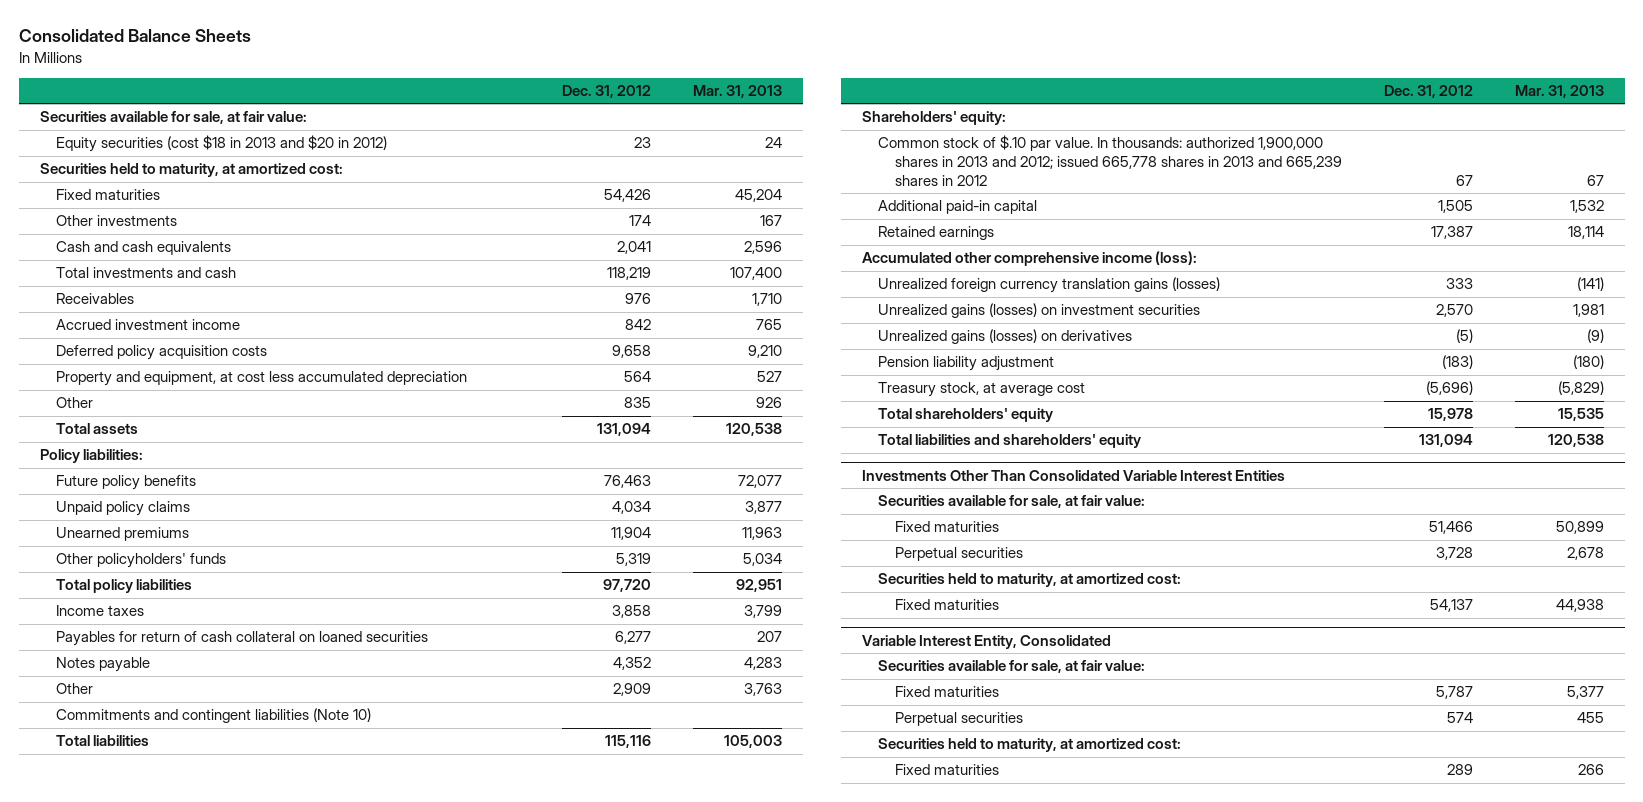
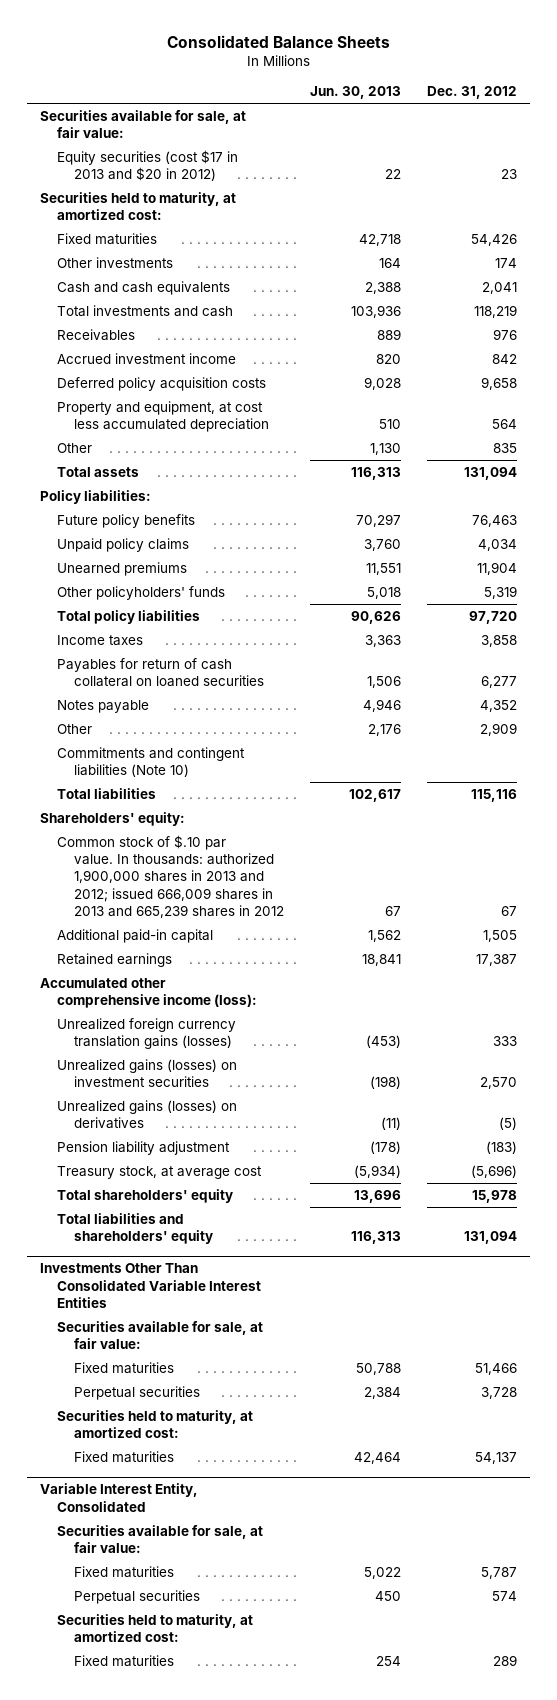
- | Dec. 31, 2012 | Mar. 31, 2013
+ | Jun. 30, 2013 | Dec. 31, 2012
- Equity securities (cost $18 in 2013 and $20 in 2012) | 23 | 24
+ Equity securities (cost $17 in 2013 and $20 in 2012) | 22 | 23
- Common stock of $.10 par value. In thousands: authorized 1,900,000 shares in 2013 and 2012; issued 665,778 shares in 2013 and 665,239 shares in 2012 | 67 | 67
+ Common stock of $.10 par value. In thousands: authorized 1,900,000 shares in 2013 and 2012; issued 666,009 shares in 2013 and 665,239 shares in 2012 | 67 | 67

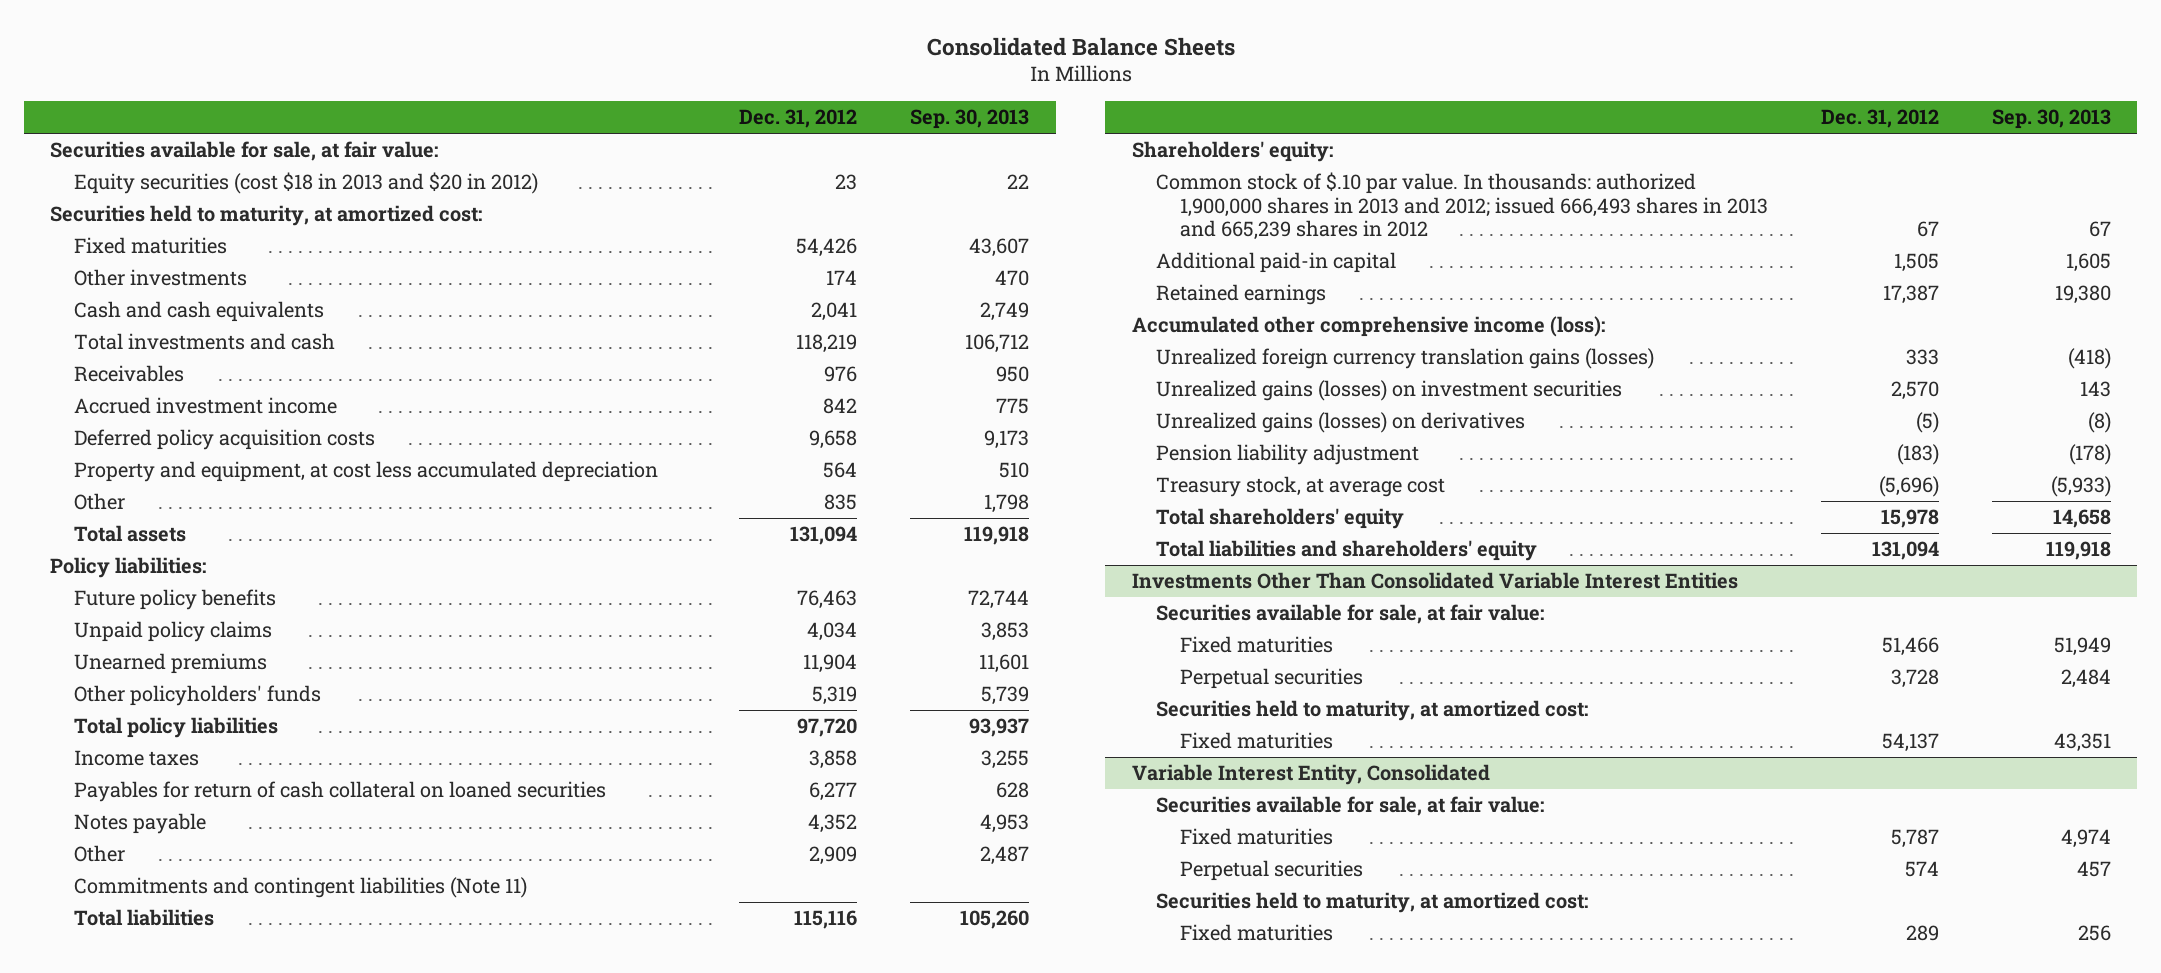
- | Jun. 30, 2013 | Dec. 31, 2012
+ | Dec. 31, 2012 | Sep. 30, 2013
- Equity securities (cost $17 in 2013 and $20 in 2012) | 22 | 23
+ Equity securities (cost $18 in 2013 and $20 in 2012) | 23 | 22
- Commitments and contingent liabilities (Note 10)
+ Commitments and contingent liabilities (Note 11)
- Common stock of $.10 par value. In thousands: authorized 1,900,000 shares in 2013 and 2012; issued 666,009 shares in 2013 and 665,239 shares in 2012 | 67 | 67
+ Common stock of $.10 par value. In thousands: authorized 1,900,000 shares in 2013 and 2012; issued 666,493 shares in 2013 and 665,239 shares in 2012 | 67 | 67

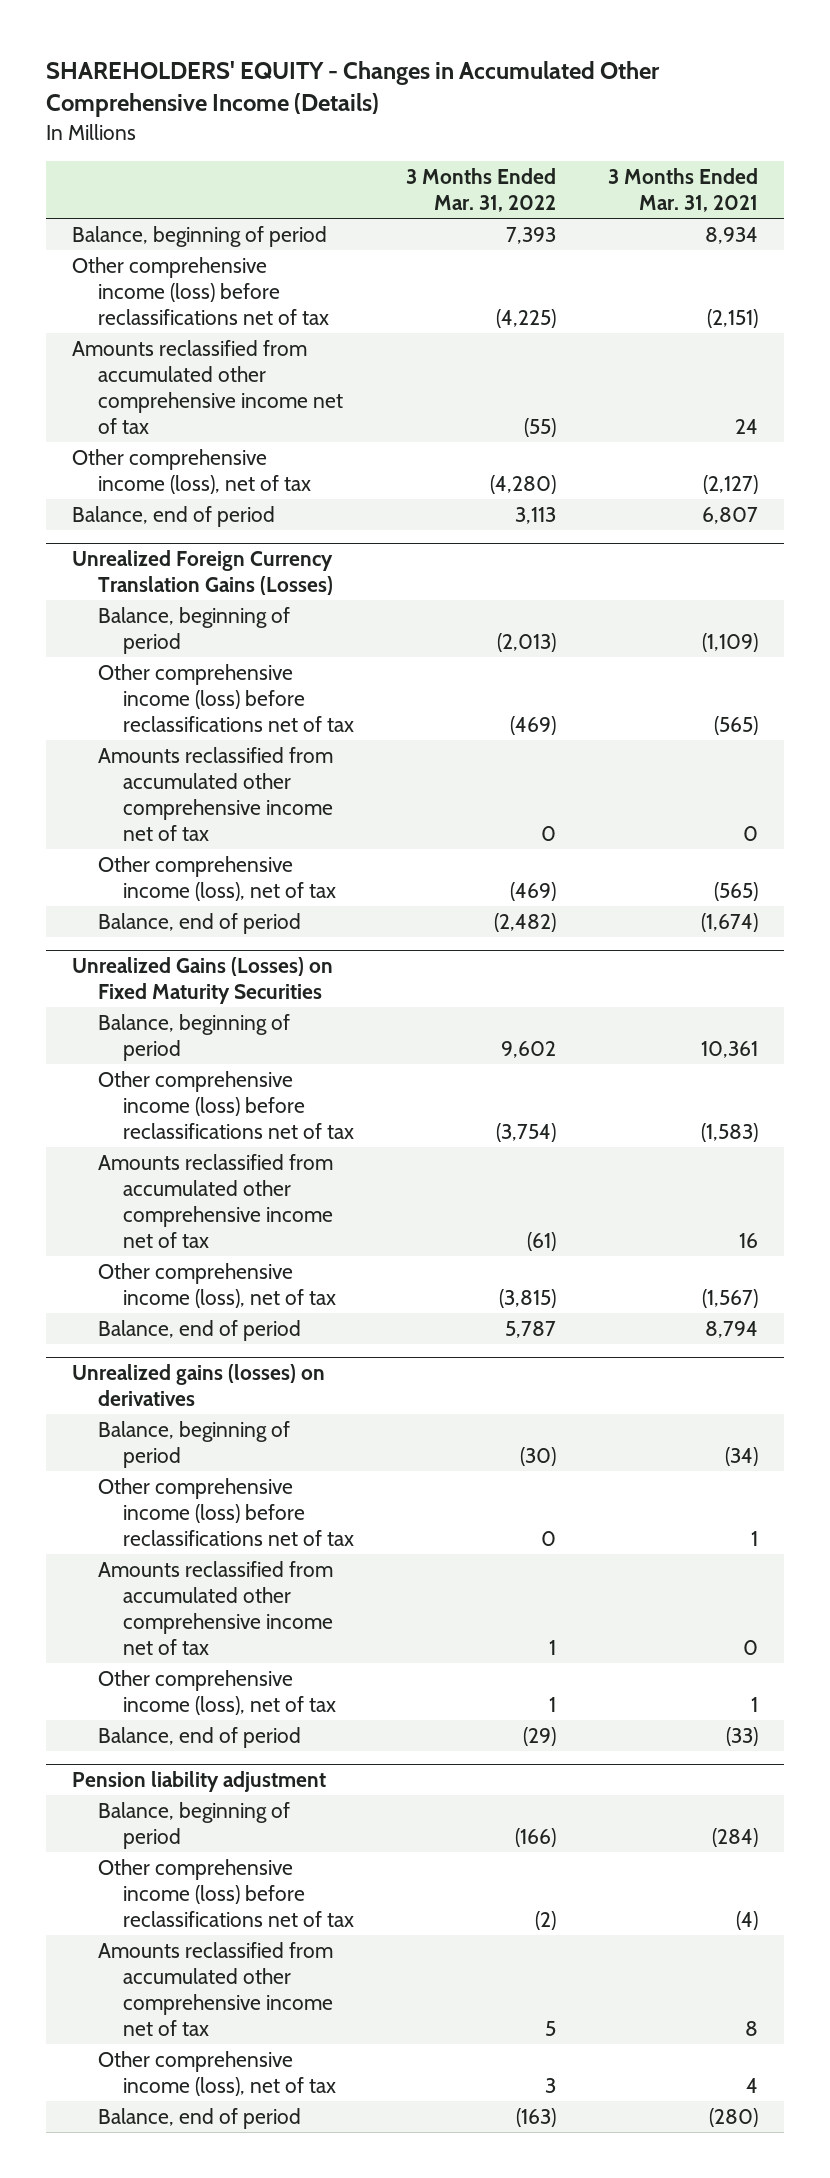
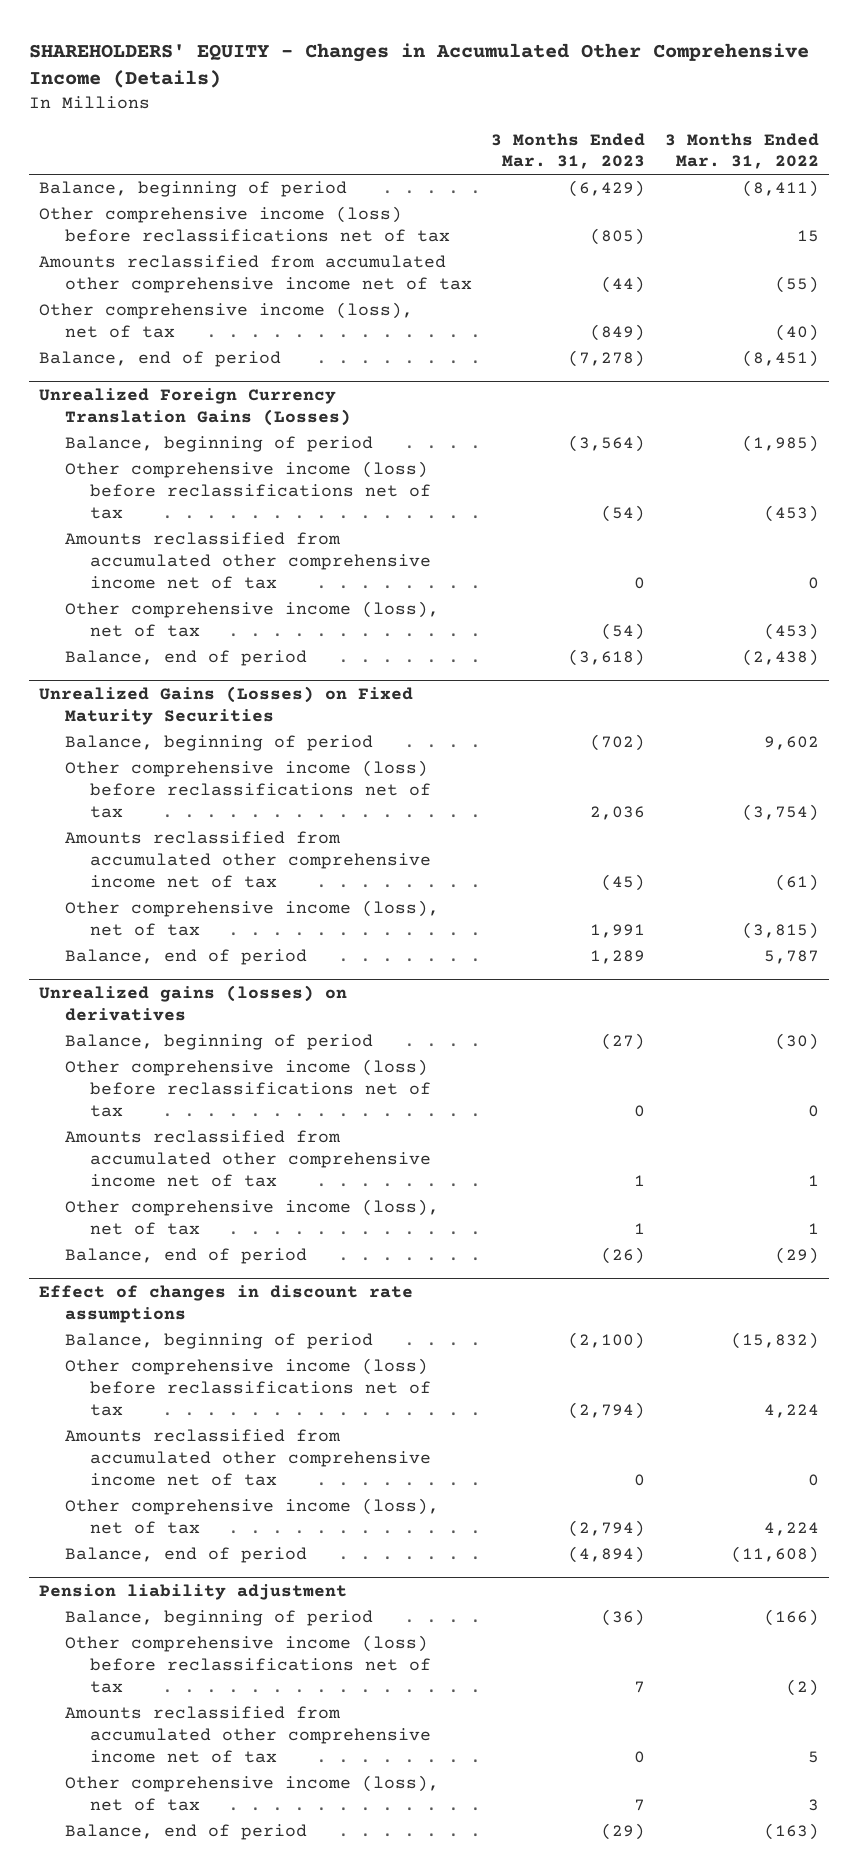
- | 3 Months Ended Mar. 31, 2022 | 3 Months Ended Mar. 31, 2021
+ | 3 Months Ended Mar. 31, 2023 | 3 Months Ended Mar. 31, 2022
- Balance, beginning of period | 7,393 | 8,934
- Other comprehensive income (loss) before reclassifications net of tax | (4,225) | (2,151)
+ Balance, beginning of period | (6,429) | (8,411)
+ Other comprehensive income (loss) before reclassifications net of tax | (805) | 15
- Other comprehensive income (loss), net of tax | (4,280) | (2,127)
- Balance, end of period | 3,113 | 6,807
+ Other comprehensive income (loss), net of tax | (849) | (40)
+ Balance, end of period | (7,278) | (8,451)
@ Unrealized Foreign Currency Translation Gains (Losses)
- Balance, beginning of period | (2,013) | (1,109)
- Other comprehensive income (loss) before reclassifications net of tax | (469) | (565)
+ Balance, beginning of period | (3,564) | (1,985)
+ Other comprehensive income (loss) before reclassifications net of tax | (54) | (453)
- Other comprehensive income (loss), net of tax | (469) | (565)
- Balance, end of period | (2,482) | (1,674)
+ Other comprehensive income (loss), net of tax | (54) | (453)
+ Balance, end of period | (3,618) | (2,438)
+ Effect of changes in discount rate assumptions
+ Balance, beginning of period | (2,100) | (15,832)
+ Other comprehensive income (loss) before reclassifications net of tax | (2,794) | 4,224
+ Amounts reclassified from accumulated other comprehensive income net of tax | 0 | 0
+ Other comprehensive income (loss), net of tax | (2,794) | 4,224
+ Balance, end of period | (4,894) | (11,608)

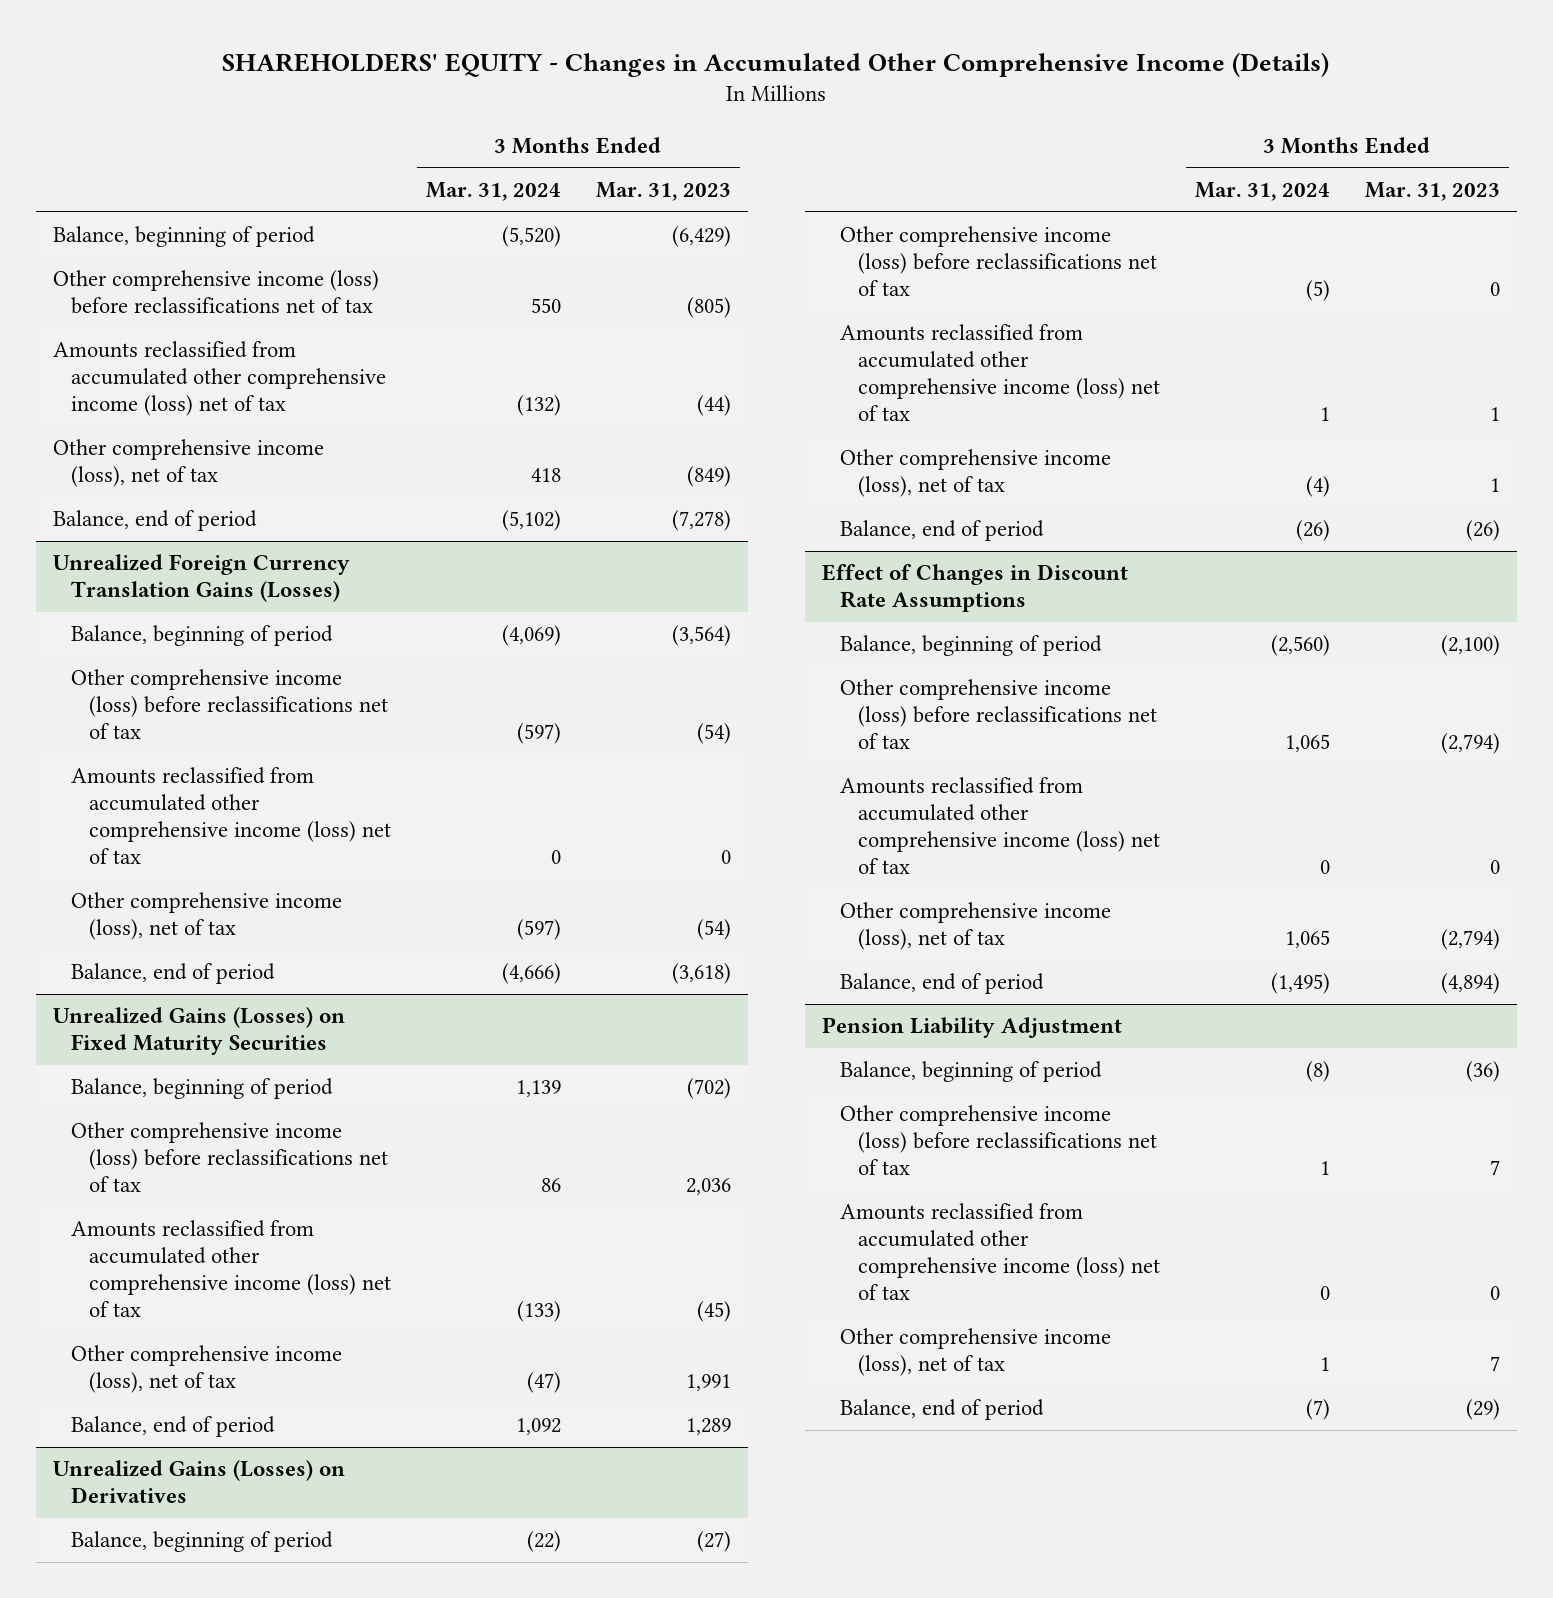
- | 3 Months Ended Mar. 31, 2023 | 3 Months Ended Mar. 31, 2022
+ | 3 Months Ended Mar. 31, 2024 | 3 Months Ended Mar. 31, 2023
- Amounts reclassified from accumulated other comprehensive income net of tax | (44) | (55)
+ Amounts reclassified from accumulated other comprehensive income (loss) net of tax | (132) | (44)
@ Unrealized Foreign Currency Translation Gains (Losses)
- Amounts reclassified from accumulated other comprehensive income net of tax | 0 | 0
+ Amounts reclassified from accumulated other comprehensive income (loss) net of tax | 0 | 0
@ Unrealized Gains (Losses) on Fixed Maturity Securities
- Amounts reclassified from accumulated other comprehensive income net of tax | (45) | (61)
+ Amounts reclassified from accumulated other comprehensive income (loss) net of tax | (133) | (45)
- Unrealized gains (losses) on derivatives
+ Unrealized Gains (Losses) on Derivatives
- Amounts reclassified from accumulated other comprehensive income net of tax | 1 | 1
+ Amounts reclassified from accumulated other comprehensive income (loss) net of tax | 1 | 1
- Effect of changes in discount rate assumptions
+ Effect of Changes in Discount Rate Assumptions
- Amounts reclassified from accumulated other comprehensive income net of tax | 0 | 0
+ Amounts reclassified from accumulated other comprehensive income (loss) net of tax | 0 | 0
- Pension liability adjustment
+ Pension Liability Adjustment
- Amounts reclassified from accumulated other comprehensive income net of tax | 0 | 5
+ Amounts reclassified from accumulated other comprehensive income (loss) net of tax | 0 | 0

